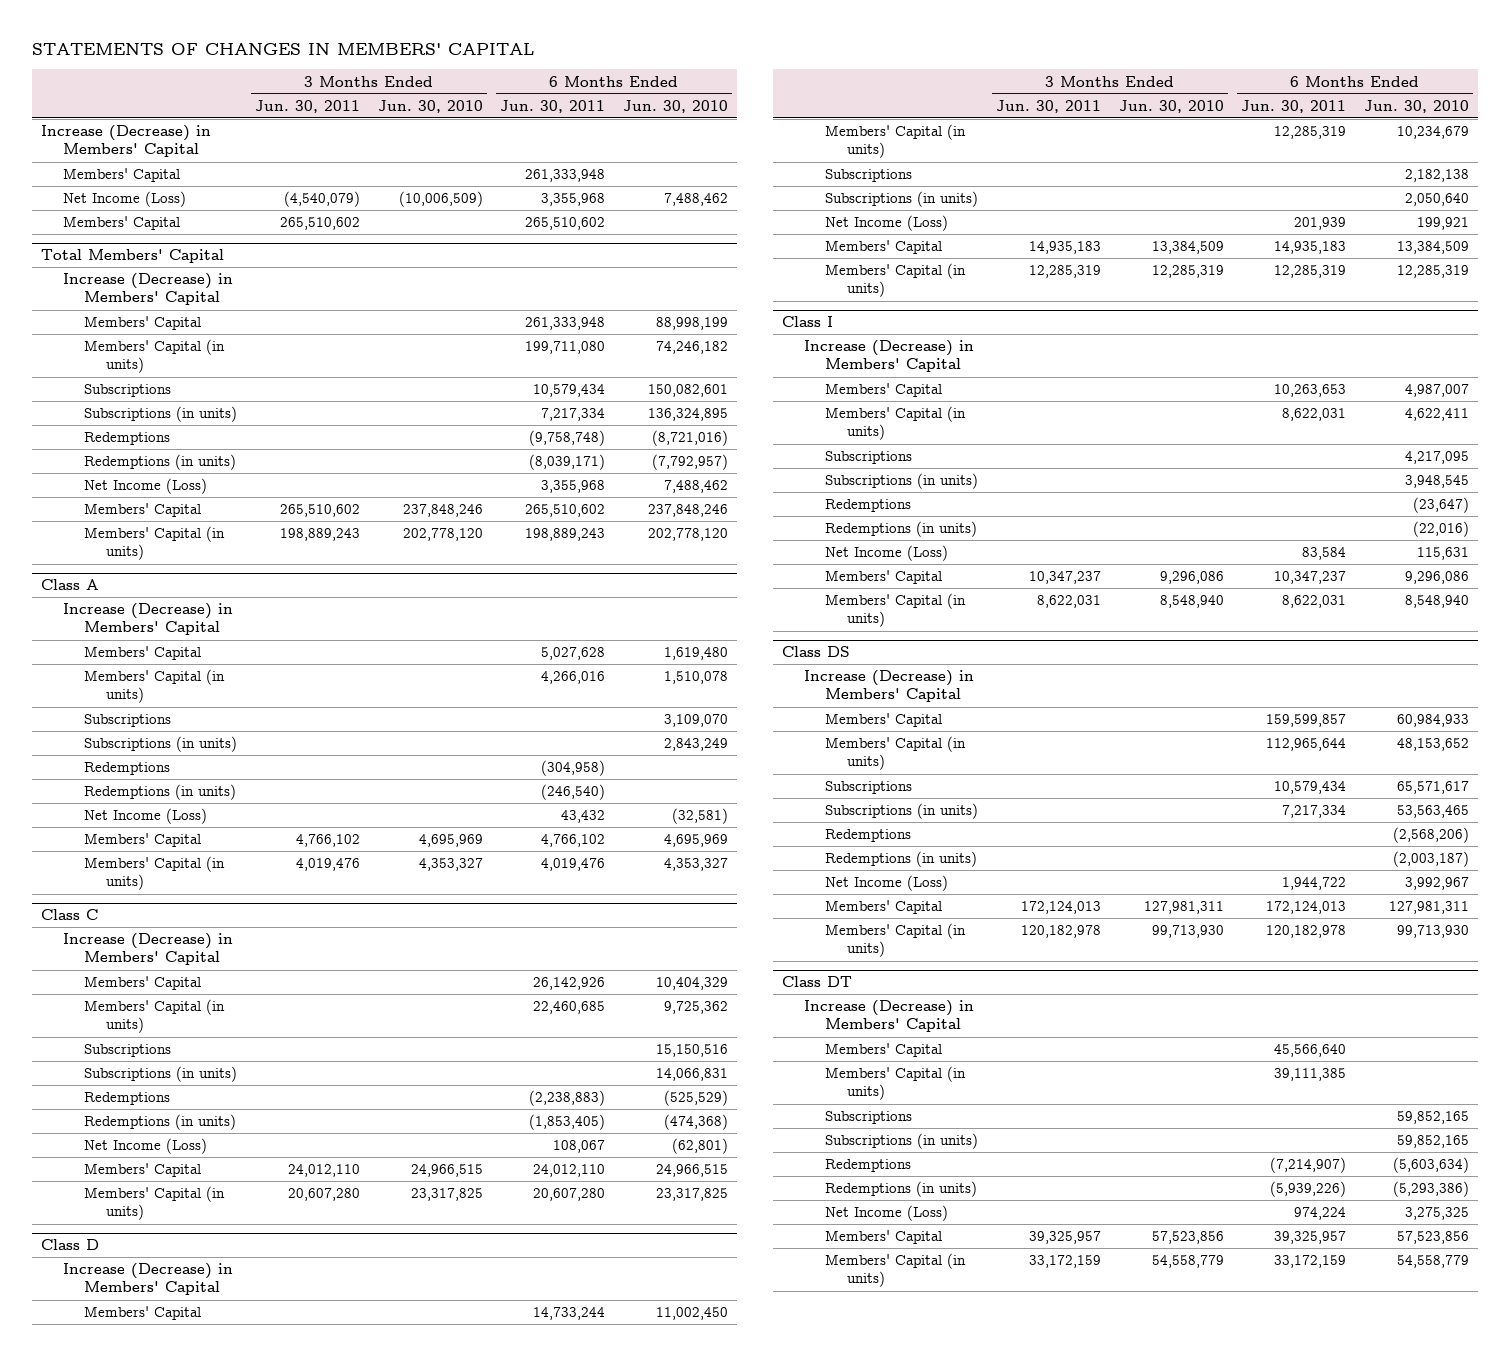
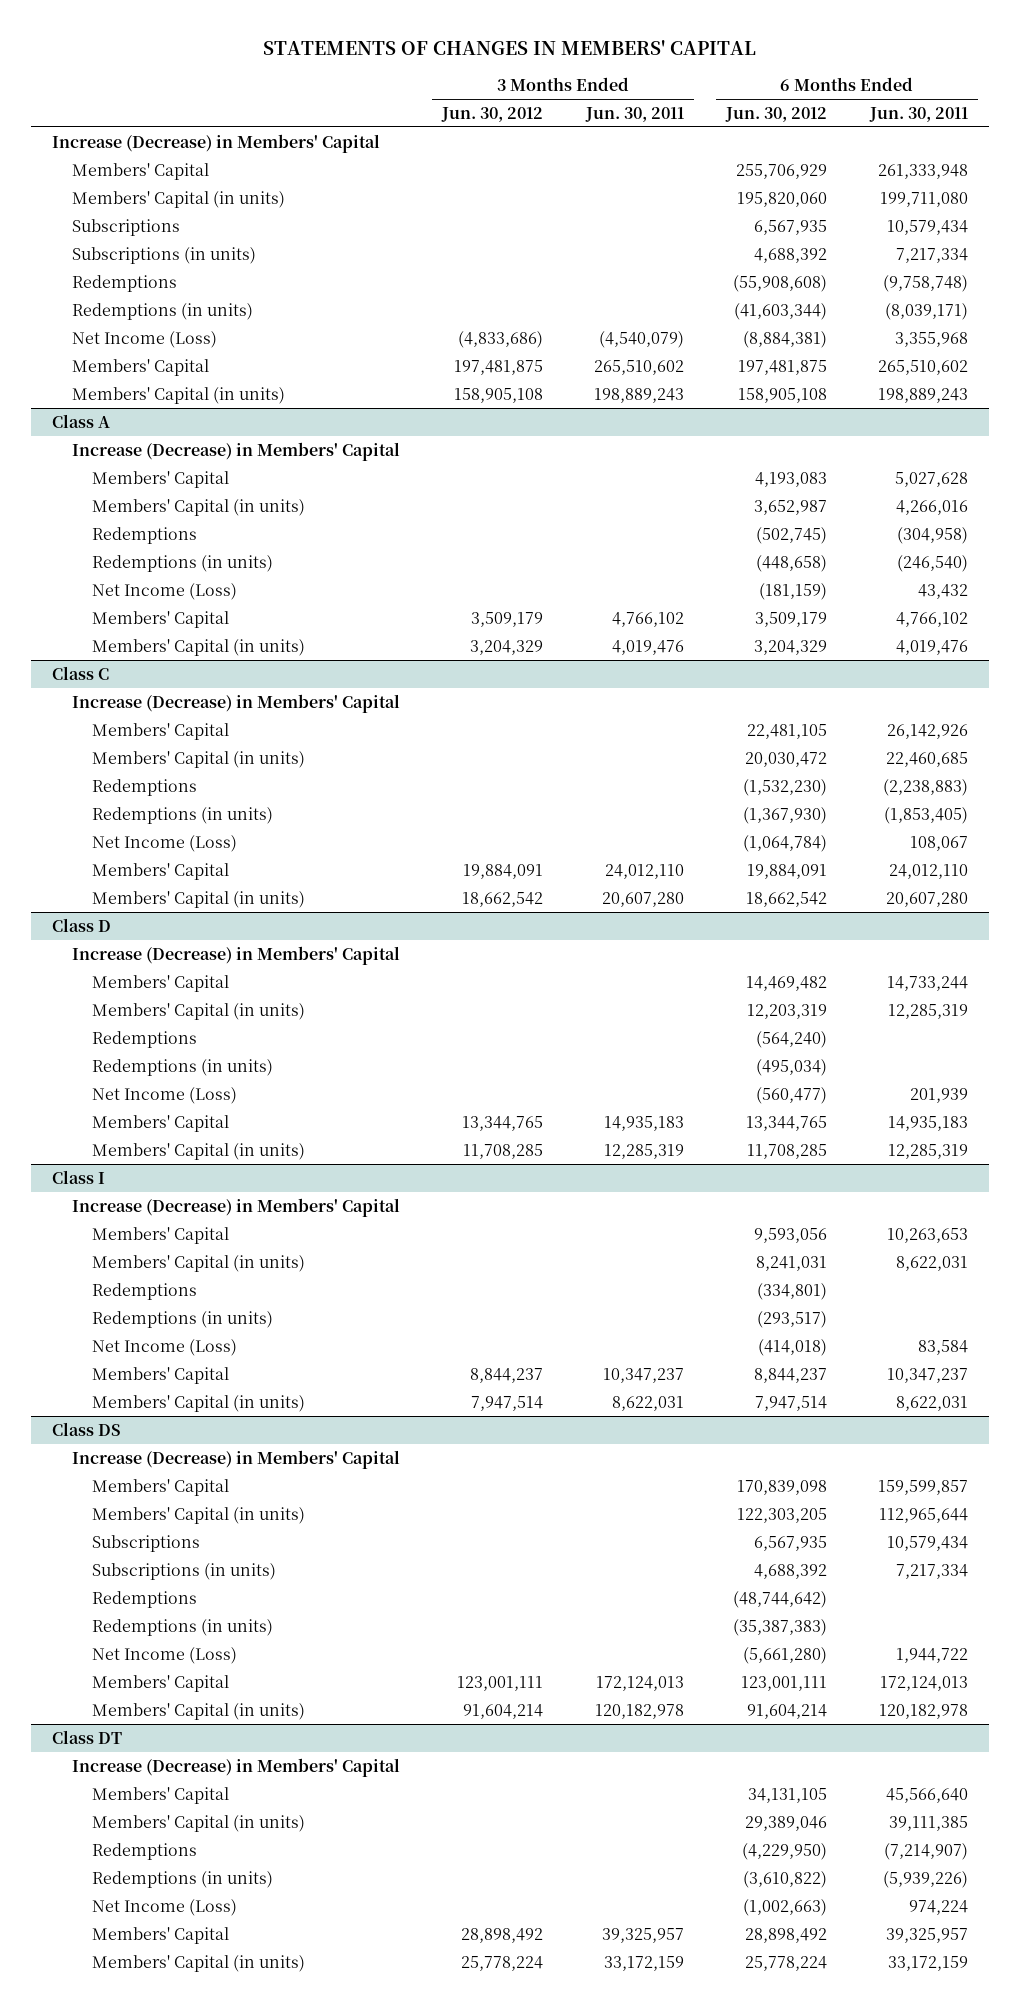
- | 3 Months Ended Jun. 30, 2011 | 3 Months Ended Jun. 30, 2010 | 6 Months Ended Jun. 30, 2011 | 6 Months Ended Jun. 30, 2010
+ | 3 Months Ended Jun. 30, 2012 | 3 Months Ended Jun. 30, 2011 | 6 Months Ended Jun. 30, 2012 | 6 Months Ended Jun. 30, 2011
- Members' Capital | 265,510,602 | | 265,510,602 |
- Total Members' Capital
- Increase (Decrease) in Members' Capital
- Members' Capital | | | 261,333,948 | 88,998,199
- Net Income (Loss) | | | 3,355,968 | 7,488,462
moved down: Net Income (Loss) | (4,833,686) | (4,540,079) | (8,884,381) | 3,355,968
@ Class A
- Subscriptions | | | | 3,109,070
- Subscriptions (in units) | | | | 2,843,249
@ Class C
- Subscriptions | | | | 15,150,516
- Subscriptions (in units) | | | | 14,066,831
@ Class D
- Subscriptions | | | | 2,182,138
- Subscriptions (in units) | | | | 2,050,640
+ Redemptions | | | (564,240) |
+ Redemptions (in units) | | | (495,034) |
@ Class I
- Subscriptions | | | | 4,217,095
- Subscriptions (in units) | | | | 3,948,545
@ Class DT
- Subscriptions | | | | 59,852,165
- Subscriptions (in units) | | | | 59,852,165

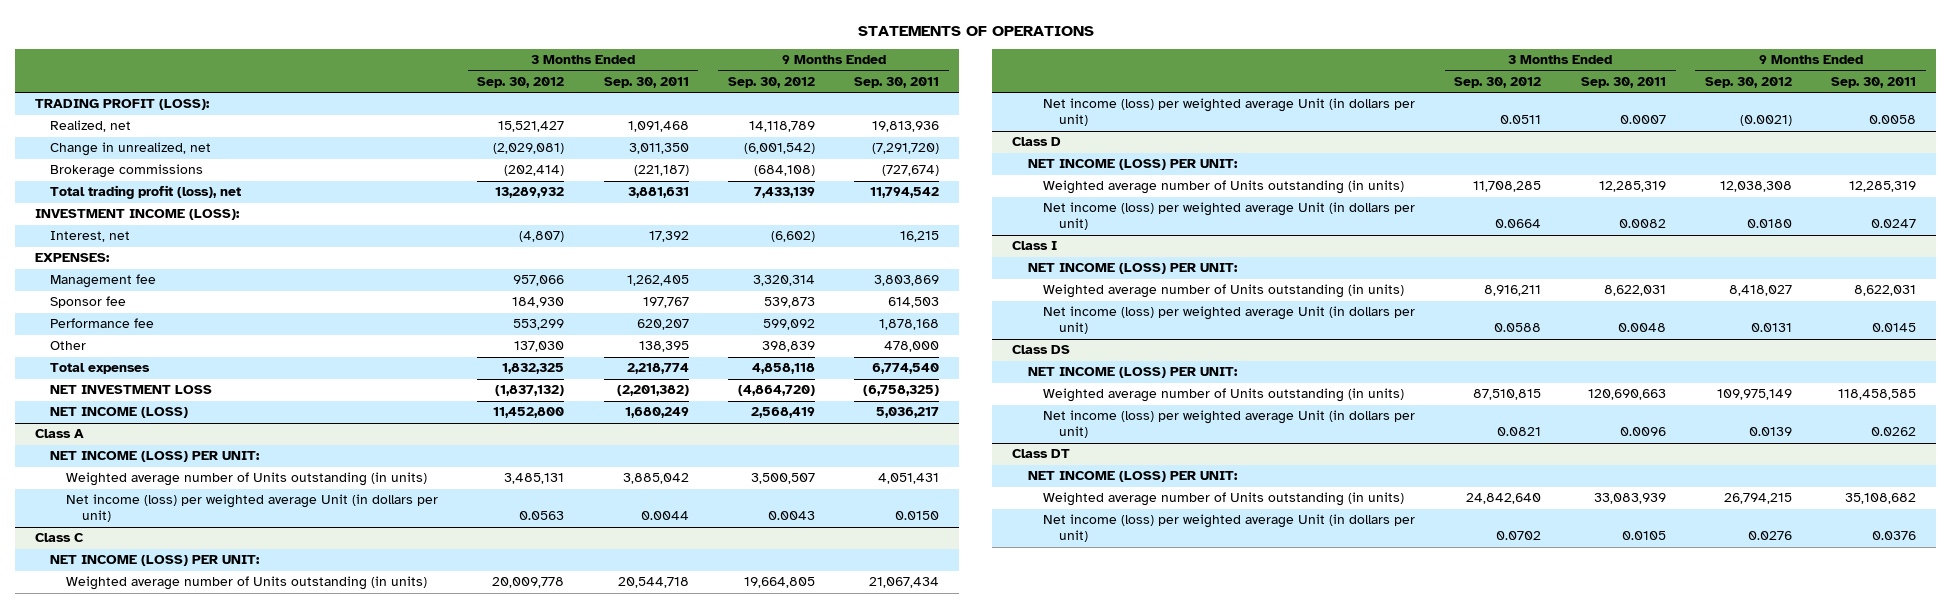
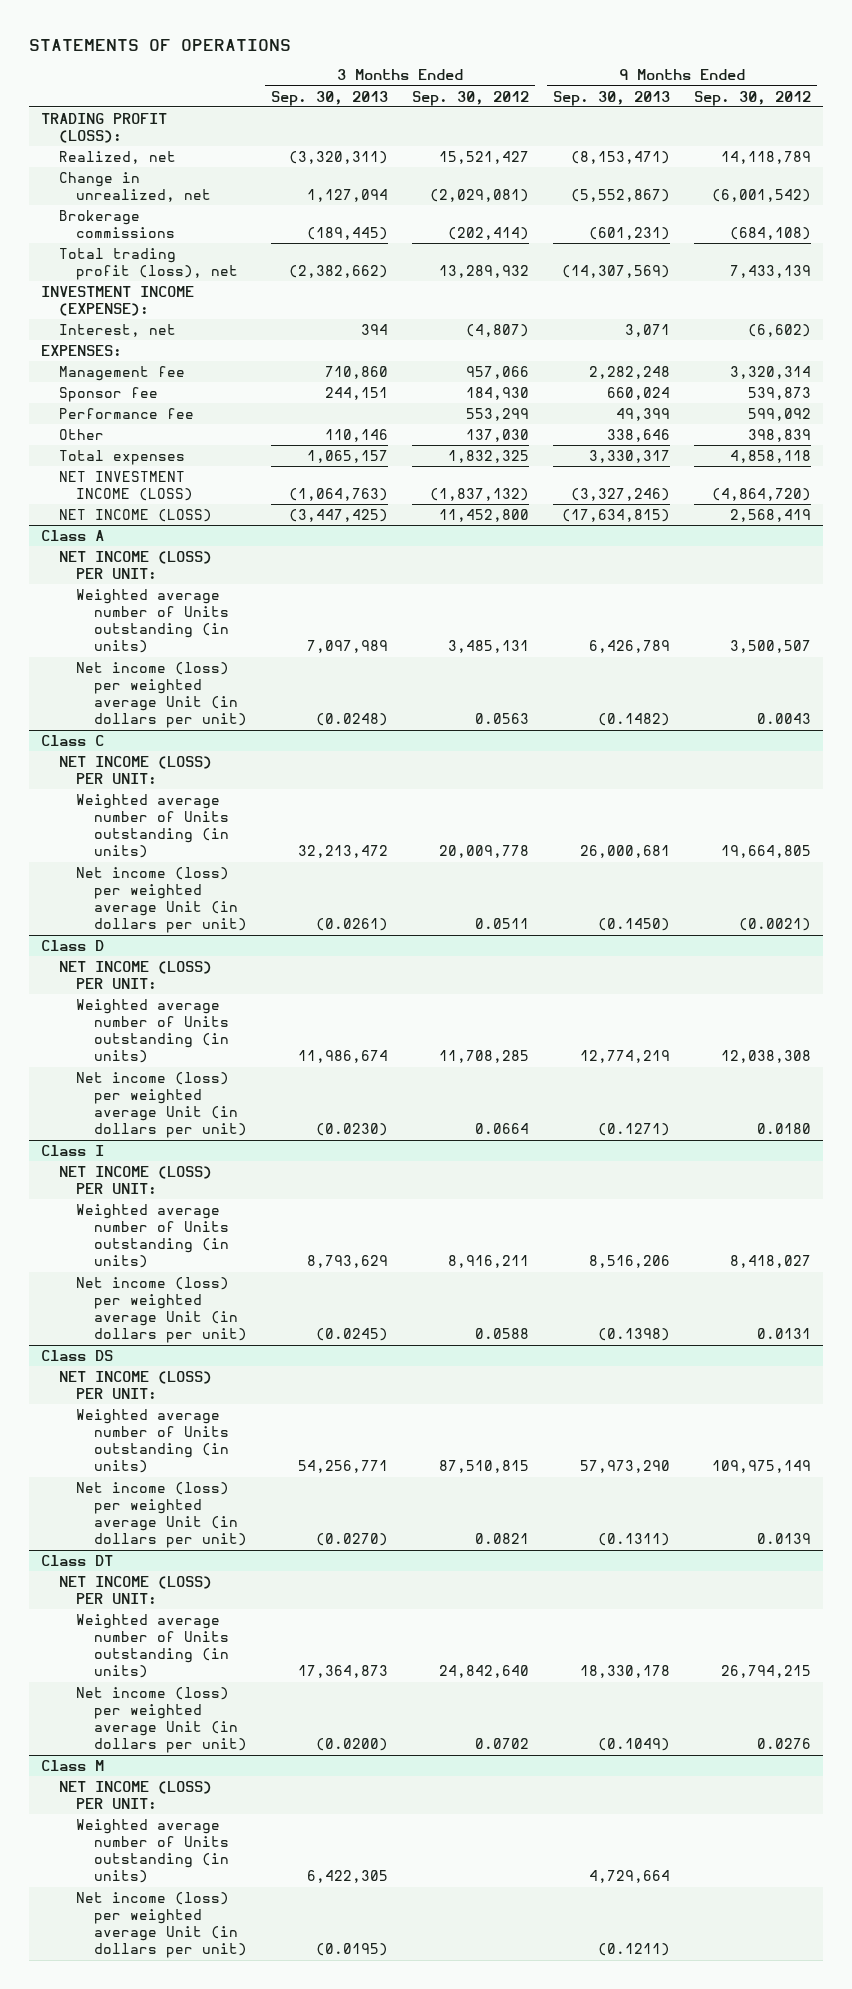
- | 3 Months Ended Sep. 30, 2012 | 3 Months Ended Sep. 30, 2011 | 9 Months Ended Sep. 30, 2012 | 9 Months Ended Sep. 30, 2011
+ | 3 Months Ended Sep. 30, 2013 | 3 Months Ended Sep. 30, 2012 | 9 Months Ended Sep. 30, 2013 | 9 Months Ended Sep. 30, 2012
- INVESTMENT INCOME (LOSS):
+ INVESTMENT INCOME (EXPENSE):
- NET INVESTMENT LOSS | (1,837,132) | (2,201,382) | (4,864,720) | (6,758,325)
+ NET INVESTMENT INCOME (LOSS) | (1,064,763) | (1,837,132) | (3,327,246) | (4,864,720)
+ Class M
+ NET INCOME (LOSS) PER UNIT:
+ Weighted average number of Units outstanding (in units) | 6,422,305 | | 4,729,664 |
+ Net income (loss) per weighted average Unit (in dollars per unit) | (0.0195) | | (0.1211) |

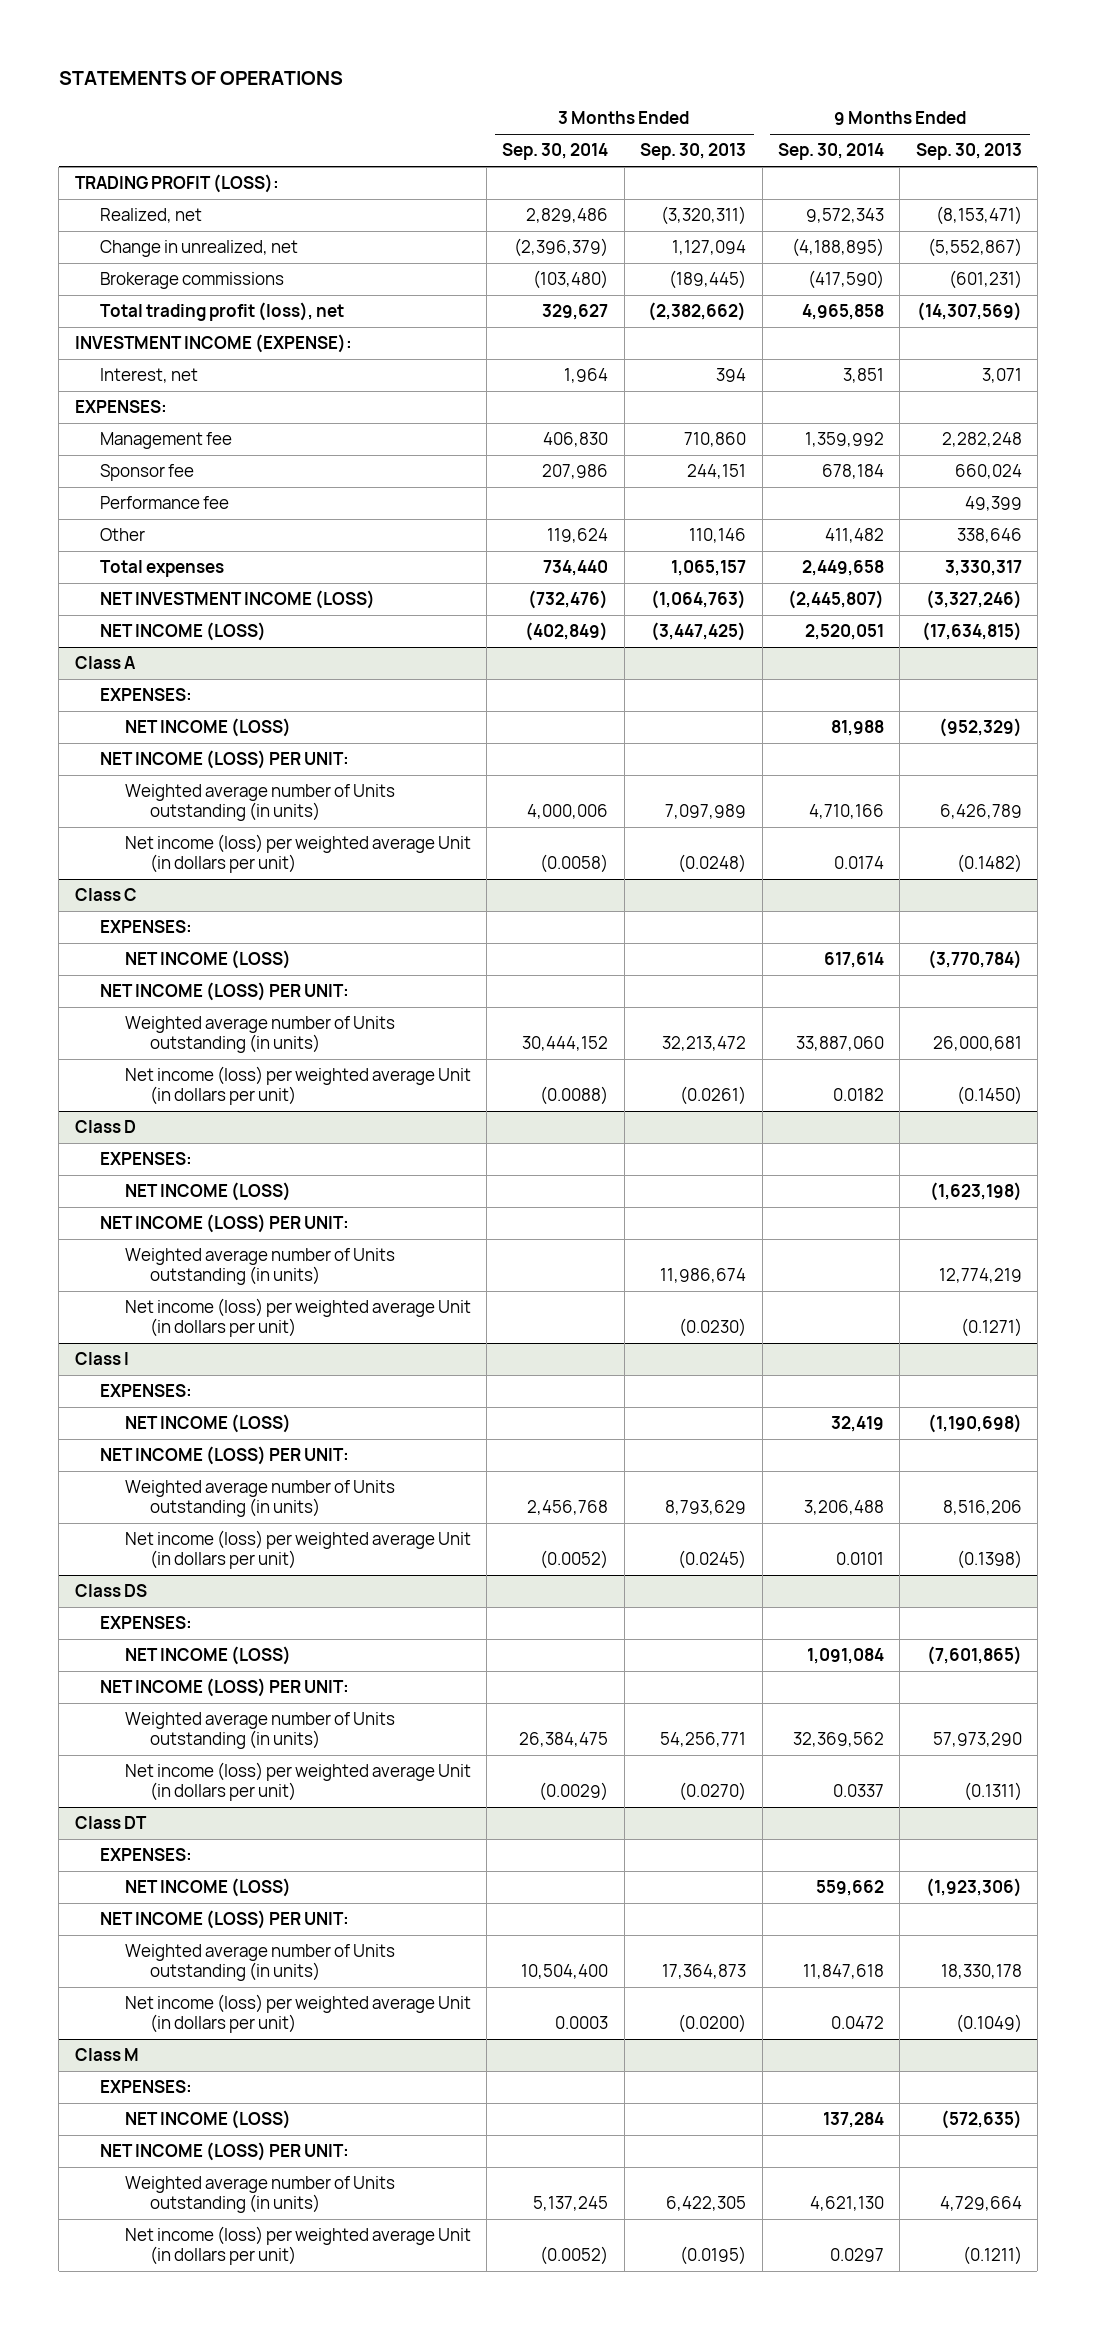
- | 3 Months Ended Sep. 30, 2013 | 3 Months Ended Sep. 30, 2012 | 9 Months Ended Sep. 30, 2013 | 9 Months Ended Sep. 30, 2012
+ | 3 Months Ended Sep. 30, 2014 | 3 Months Ended Sep. 30, 2013 | 9 Months Ended Sep. 30, 2014 | 9 Months Ended Sep. 30, 2013
@ Class A
+ EXPENSES:
+ NET INCOME (LOSS) | | | 81,988 | (952,329)
@ Class C
+ EXPENSES:
+ NET INCOME (LOSS) | | | 617,614 | (3,770,784)
@ Class D
+ EXPENSES:
+ NET INCOME (LOSS) | | | | (1,623,198)
@ Class I
+ EXPENSES:
+ NET INCOME (LOSS) | | | 32,419 | (1,190,698)
@ Class DS
+ EXPENSES:
+ NET INCOME (LOSS) | | | 1,091,084 | (7,601,865)
@ Class DT
+ EXPENSES:
+ NET INCOME (LOSS) | | | 559,662 | (1,923,306)
@ Class M
+ EXPENSES:
+ NET INCOME (LOSS) | | | 137,284 | (572,635)

